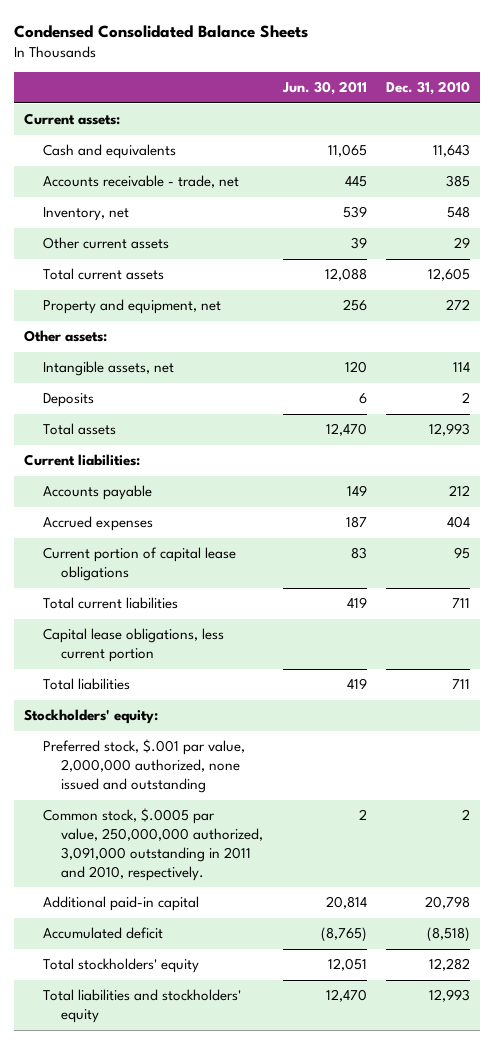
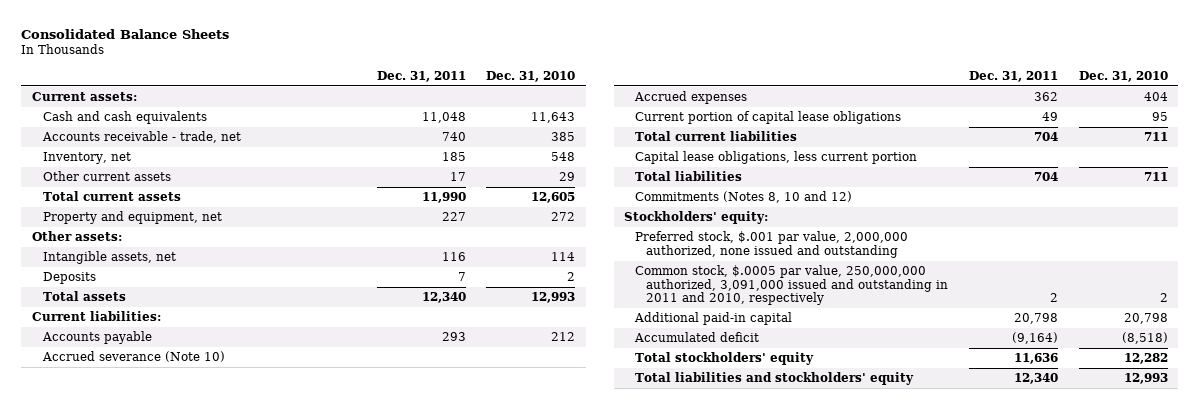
- Condensed Consolidated Balance Sheets
+ Consolidated Balance Sheets
- | Jun. 30, 2011 | Dec. 31, 2010
+ | Dec. 31, 2011 | Dec. 31, 2010
- Cash and equivalents | 11,065 | 11,643
+ Cash and cash equivalents | 11,048 | 11,643
+ Accrued severance (Note 10)
+ Commitments (Notes 8, 10 and 12)
- Common stock, $.0005 par value, 250,000,000 authorized, 3,091,000 outstanding in 2011 and 2010, respectively. | 2 | 2
+ Common stock, $.0005 par value, 250,000,000 authorized, 3,091,000 issued and outstanding in 2011 and 2010, respectively | 2 | 2

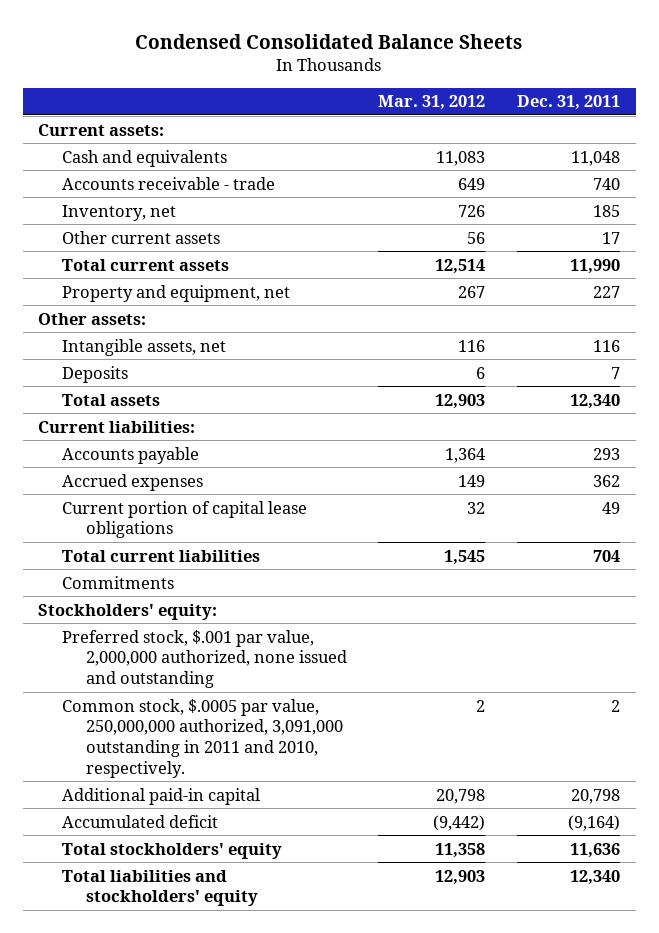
- Consolidated Balance Sheets
+ Condensed Consolidated Balance Sheets
- | Dec. 31, 2011 | Dec. 31, 2010
+ | Mar. 31, 2012 | Dec. 31, 2011
- Cash and cash equivalents | 11,048 | 11,643
- Accounts receivable - trade, net | 740 | 385
+ Cash and equivalents | 11,083 | 11,048
+ Accounts receivable - trade | 649 | 740
- Accrued severance (Note 10)
- Capital lease obligations, less current portion
- Total liabilities | 704 | 711
- Commitments (Notes 8, 10 and 12)
+ Commitments
- Common stock, $.0005 par value, 250,000,000 authorized, 3,091,000 issued and outstanding in 2011 and 2010, respectively | 2 | 2
+ Common stock, $.0005 par value, 250,000,000 authorized, 3,091,000 outstanding in 2011 and 2010, respectively. | 2 | 2

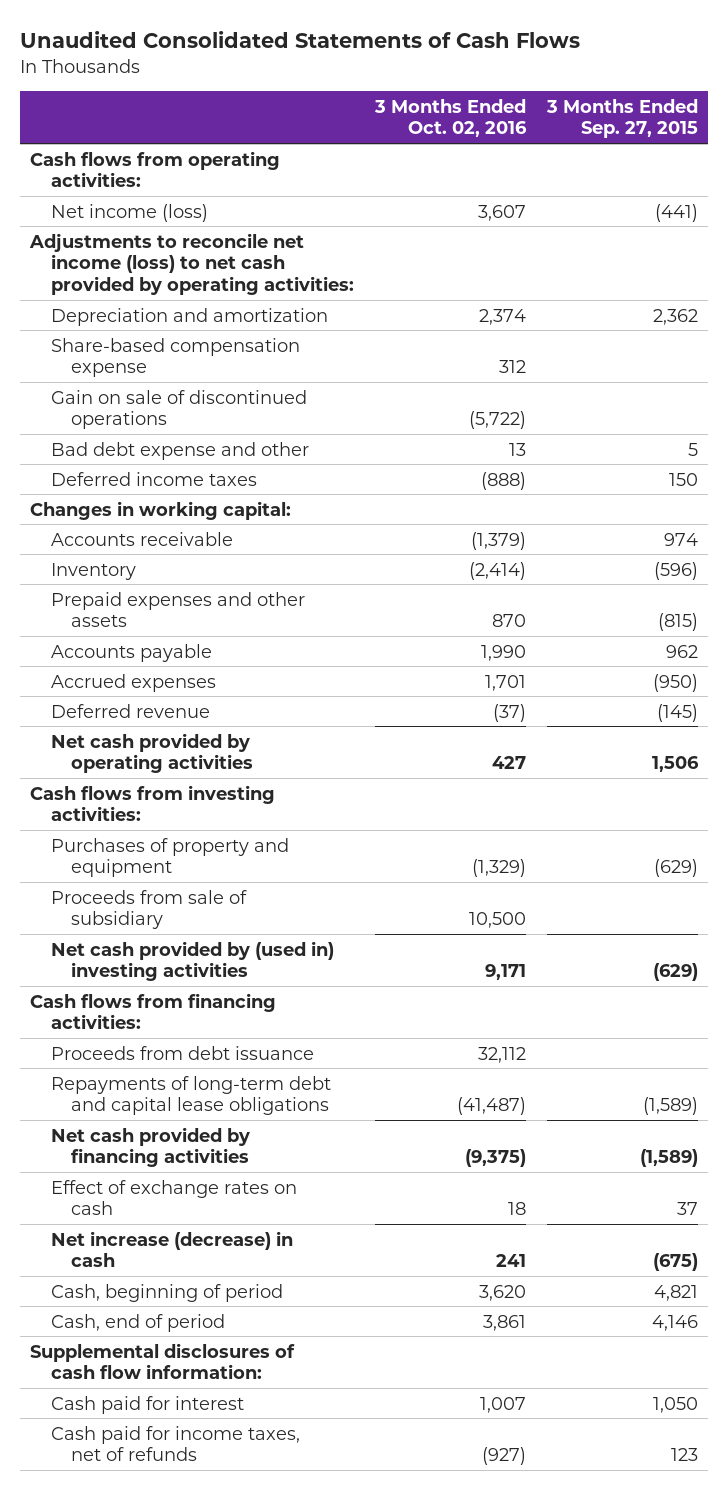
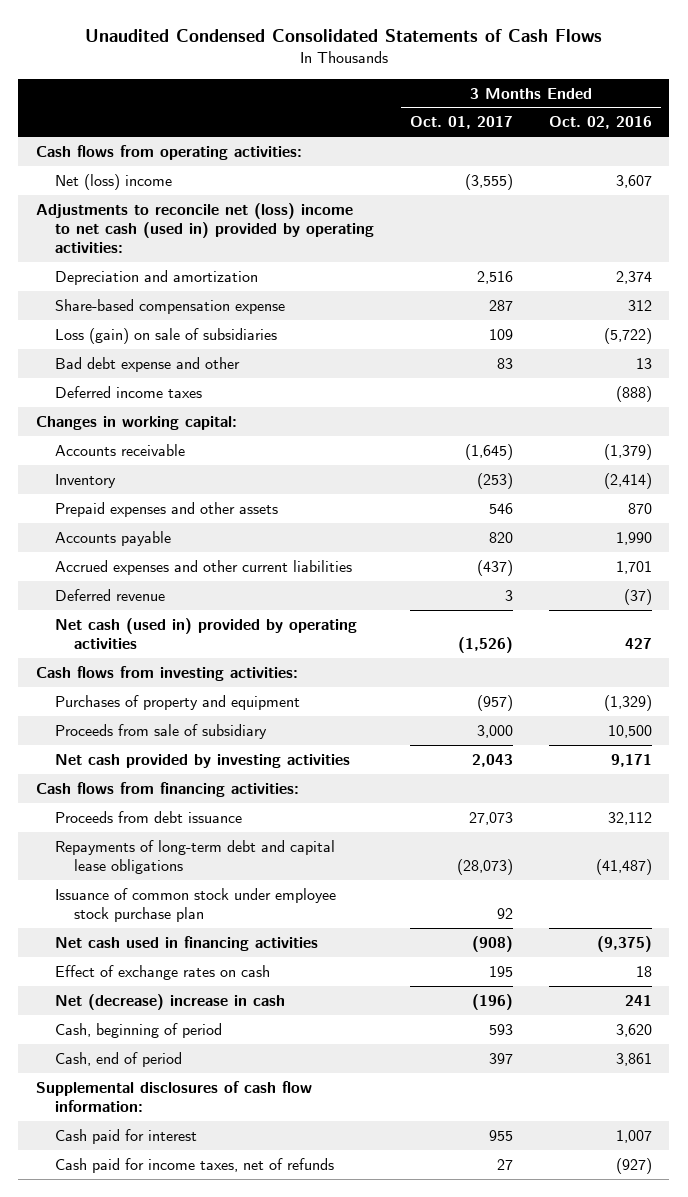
- Unaudited Consolidated Statements of Cash Flows
+ Unaudited Condensed Consolidated Statements of Cash Flows
- | 3 Months Ended Oct. 02, 2016 | 3 Months Ended Sep. 27, 2015
+ | 3 Months Ended Oct. 01, 2017 | 3 Months Ended Oct. 02, 2016
- Net income (loss) | 3,607 | (441)
- Adjustments to reconcile net income (loss) to net cash provided by operating activities:
+ Net (loss) income | (3,555) | 3,607
+ Adjustments to reconcile net (loss) income to net cash (used in) provided by operating activities:
- Gain on sale of discontinued operations | (5,722) |
+ Loss (gain) on sale of subsidiaries | 109 | (5,722)
- Accrued expenses | 1,701 | (950)
+ Accrued expenses and other current liabilities | (437) | 1,701
- Net cash provided by operating activities | 427 | 1,506
+ Net cash (used in) provided by operating activities | (1,526) | 427
- Net cash provided by (used in) investing activities | 9,171 | (629)
+ Net cash provided by investing activities | 2,043 | 9,171
- Net cash provided by financing activities | (9,375) | (1,589)
+ Issuance of common stock under employee stock purchase plan | 92 |
+ Net cash used in financing activities | (908) | (9,375)
- Net increase (decrease) in cash | 241 | (675)
+ Net (decrease) increase in cash | (196) | 241

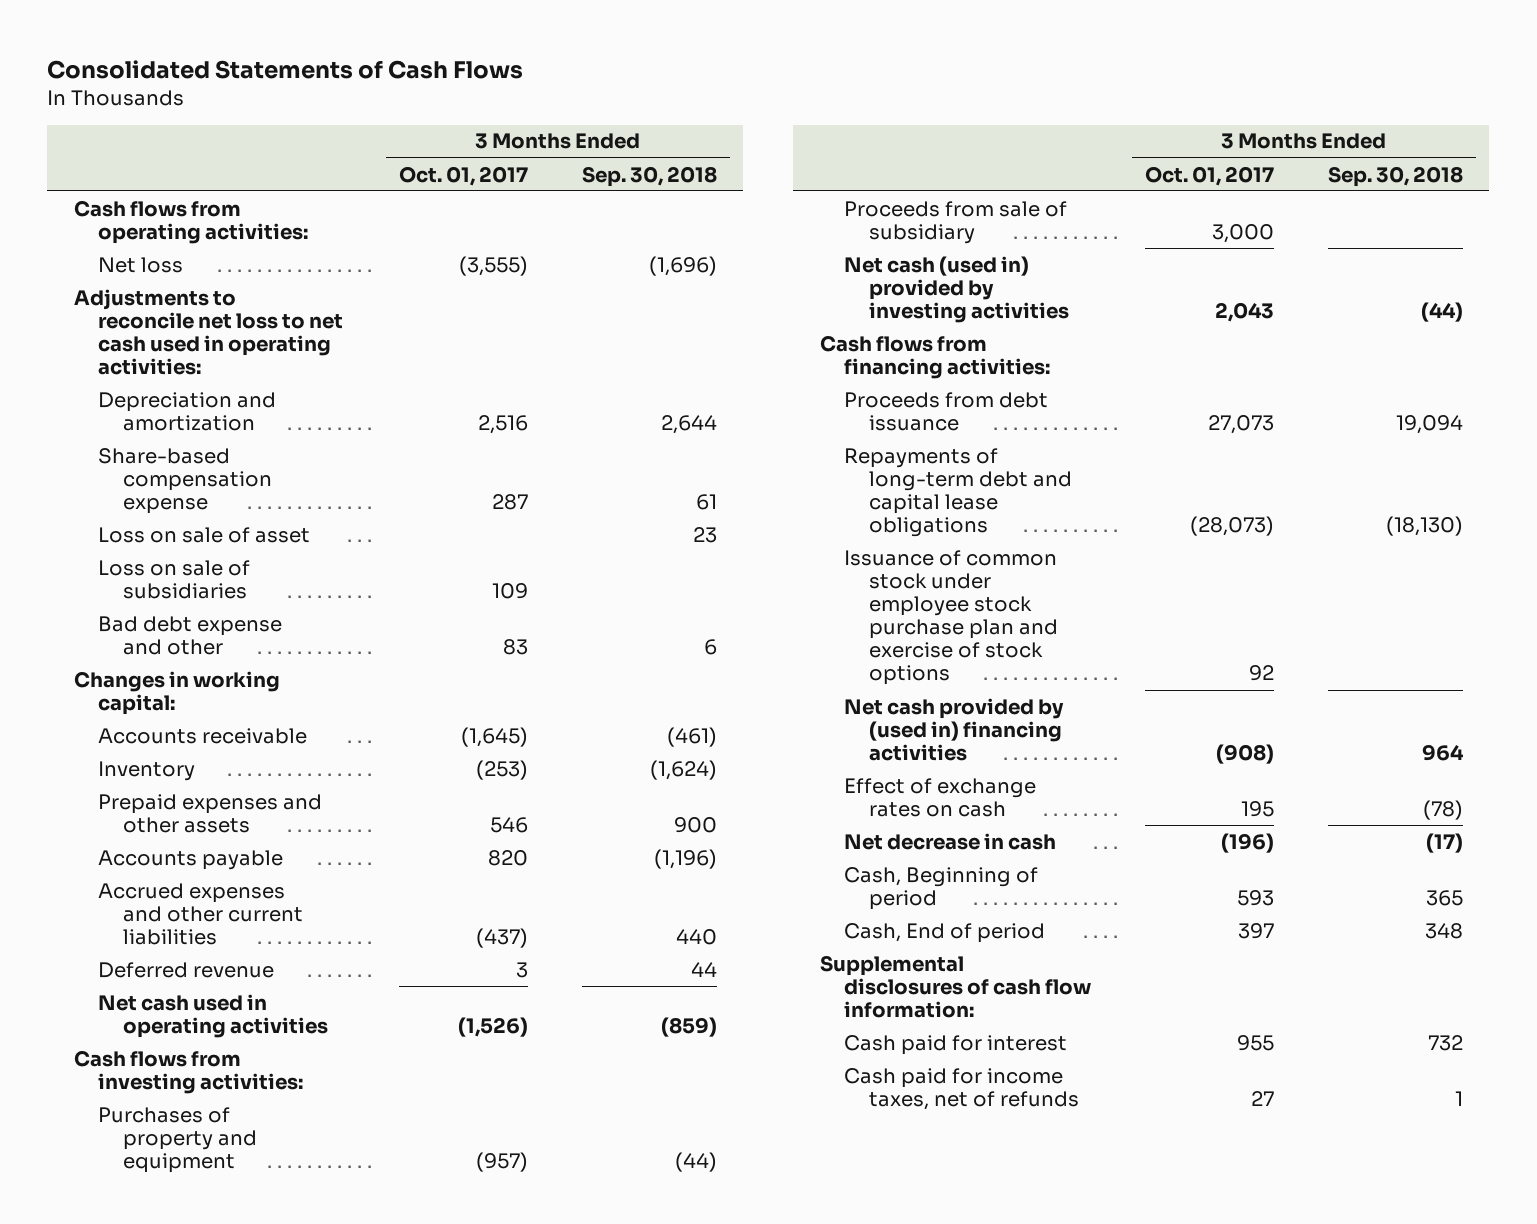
- Unaudited Condensed Consolidated Statements of Cash Flows
+ Consolidated Statements of Cash Flows
- | 3 Months Ended Oct. 01, 2017 | 3 Months Ended Oct. 02, 2016
+ | 3 Months Ended Oct. 01, 2017 | 3 Months Ended Sep. 30, 2018
- Net (loss) income | (3,555) | 3,607
- Adjustments to reconcile net (loss) income to net cash (used in) provided by operating activities:
+ Net loss | (3,555) | (1,696)
+ Adjustments to reconcile net loss to net cash used in operating activities:
- Loss (gain) on sale of subsidiaries | 109 | (5,722)
+ Loss on sale of asset | | 23
+ Loss on sale of subsidiaries | 109 |
- Deferred income taxes | | (888)
- Net cash (used in) provided by operating activities | (1,526) | 427
+ Net cash used in operating activities | (1,526) | (859)
- Net cash provided by investing activities | 2,043 | 9,171
+ Net cash (used in) provided by investing activities | 2,043 | (44)
- Issuance of common stock under employee stock purchase plan | 92 |
- Net cash used in financing activities | (908) | (9,375)
+ Issuance of common stock under employee stock purchase plan and exercise of stock options | 92 |
+ Net cash provided by (used in) financing activities | (908) | 964
- Net (decrease) increase in cash | (196) | 241
- Cash, beginning of period | 593 | 3,620
- Cash, end of period | 397 | 3,861
+ Net decrease in cash | (196) | (17)
+ Cash, Beginning of period | 593 | 365
+ Cash, End of period | 397 | 348

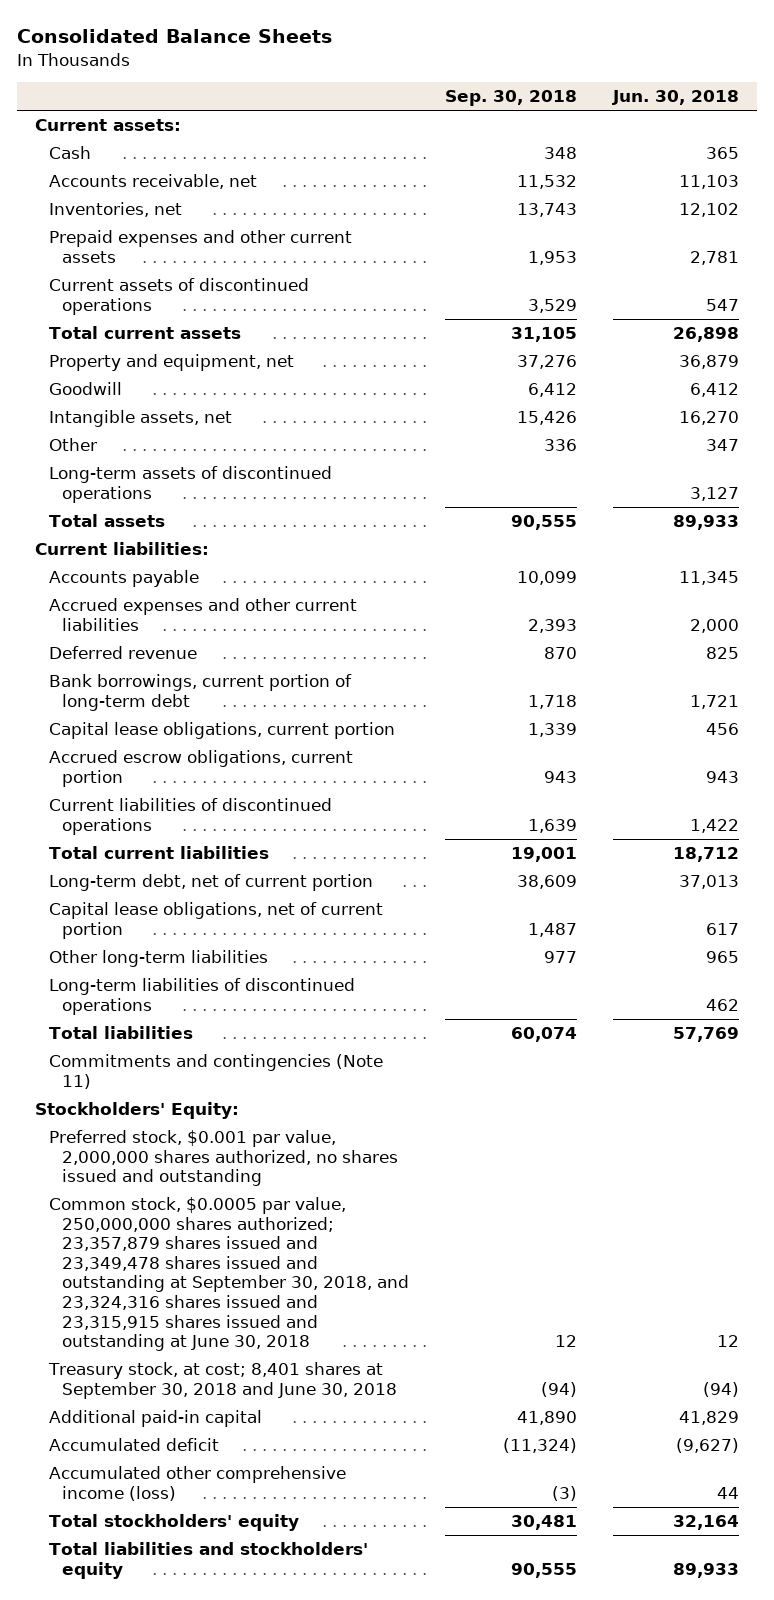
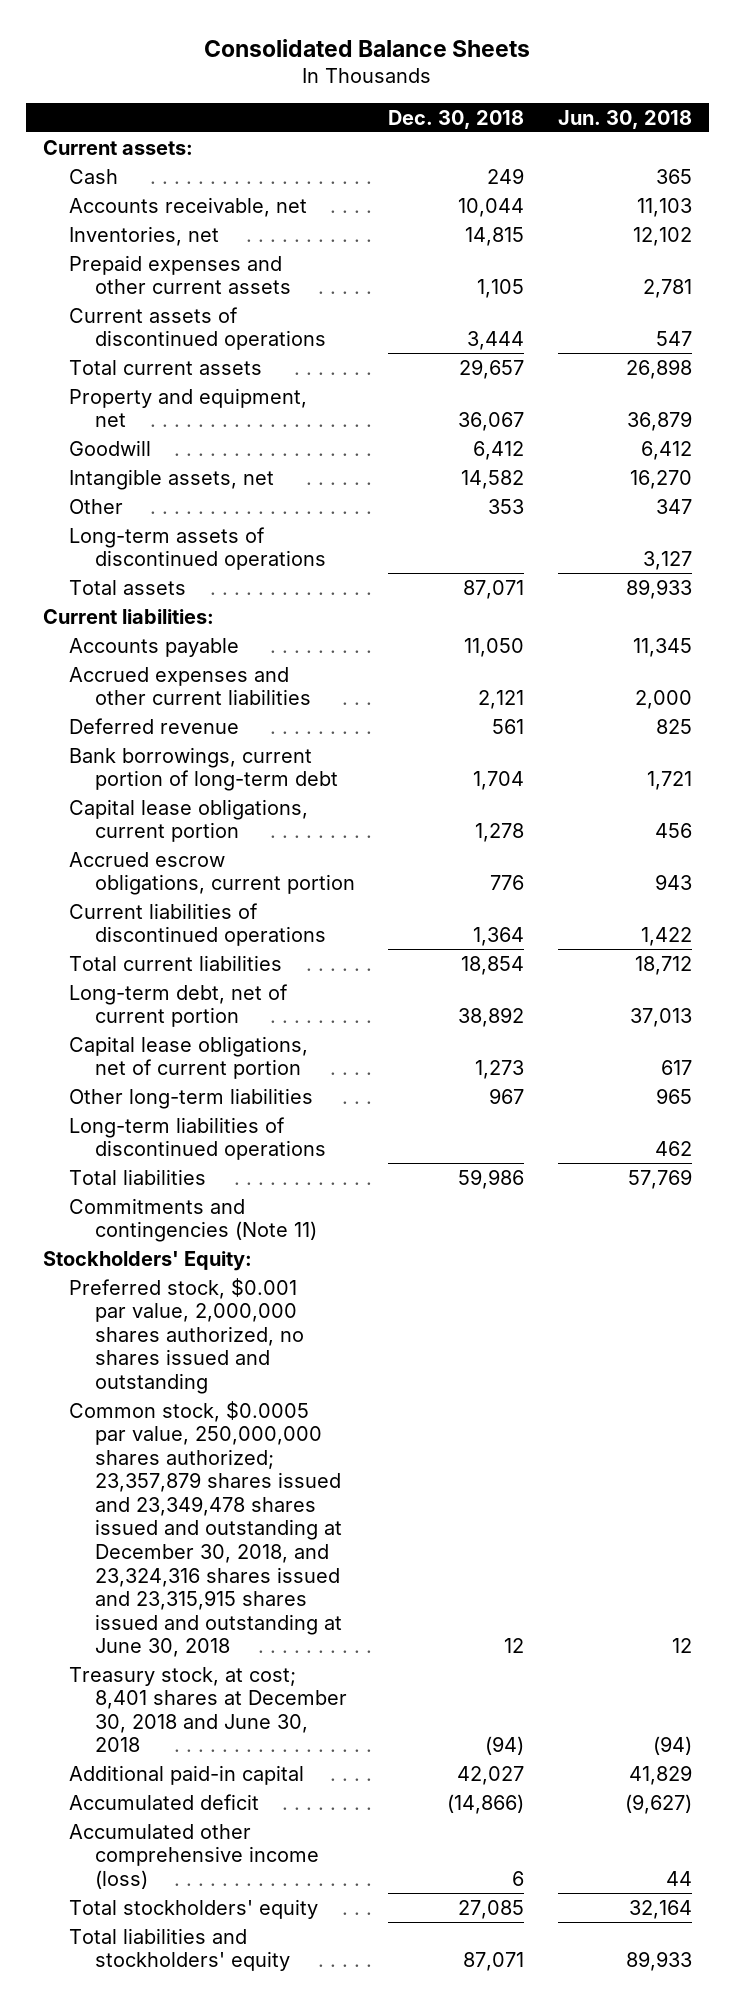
- | Sep. 30, 2018 | Jun. 30, 2018
+ | Dec. 30, 2018 | Jun. 30, 2018
- Common stock, $0.0005 par value, 250,000,000 shares authorized; 23,357,879 shares issued and 23,349,478 shares issued and outstanding at September 30, 2018, and 23,324,316 shares issued and 23,315,915 shares issued and outstanding at June 30, 2018 | 12 | 12
- Treasury stock, at cost; 8,401 shares at September 30, 2018 and June 30, 2018 | (94) | (94)
+ Common stock, $0.0005 par value, 250,000,000 shares authorized; 23,357,879 shares issued and 23,349,478 shares issued and outstanding at December 30, 2018, and 23,324,316 shares issued and 23,315,915 shares issued and outstanding at June 30, 2018 | 12 | 12
+ Treasury stock, at cost; 8,401 shares at December 30, 2018 and June 30, 2018 | (94) | (94)

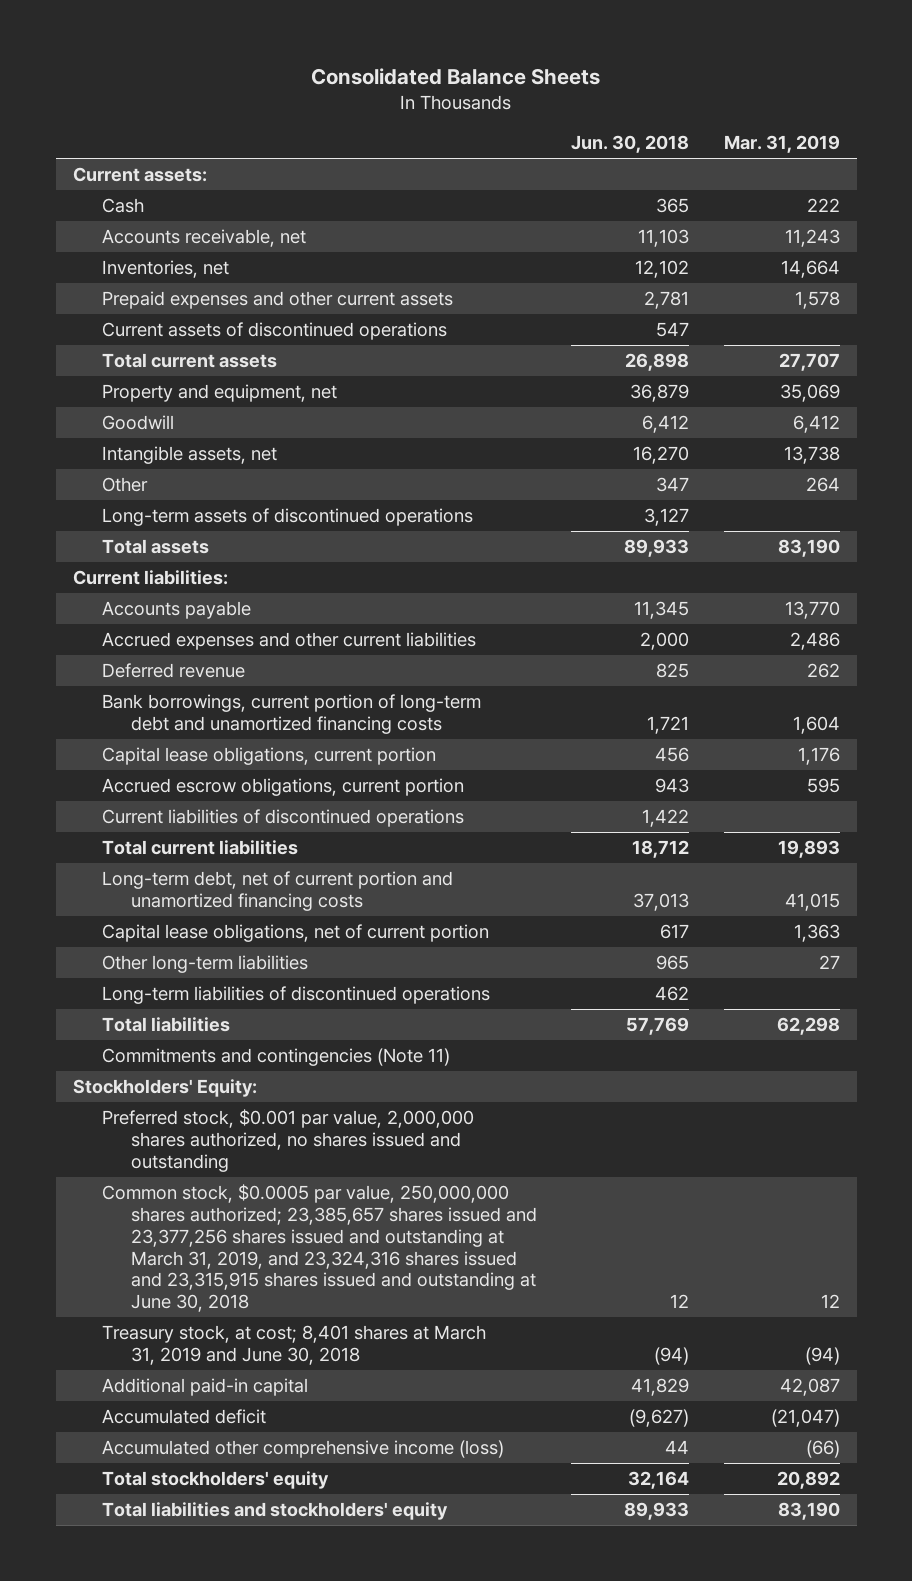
- | Dec. 30, 2018 | Jun. 30, 2018
+ | Jun. 30, 2018 | Mar. 31, 2019
- Bank borrowings, current portion of long-term debt | 1,704 | 1,721
+ Bank borrowings, current portion of long-term debt and unamortized financing costs | 1,721 | 1,604
- Long-term debt, net of current portion | 38,892 | 37,013
+ Long-term debt, net of current portion and unamortized financing costs | 37,013 | 41,015
- Common stock, $0.0005 par value, 250,000,000 shares authorized; 23,357,879 shares issued and 23,349,478 shares issued and outstanding at December 30, 2018, and 23,324,316 shares issued and 23,315,915 shares issued and outstanding at June 30, 2018 | 12 | 12
- Treasury stock, at cost; 8,401 shares at December 30, 2018 and June 30, 2018 | (94) | (94)
+ Common stock, $0.0005 par value, 250,000,000 shares authorized; 23,385,657 shares issued and 23,377,256 shares issued and outstanding at March 31, 2019, and 23,324,316 shares issued and 23,315,915 shares issued and outstanding at June 30, 2018 | 12 | 12
+ Treasury stock, at cost; 8,401 shares at March 31, 2019 and June 30, 2018 | (94) | (94)

